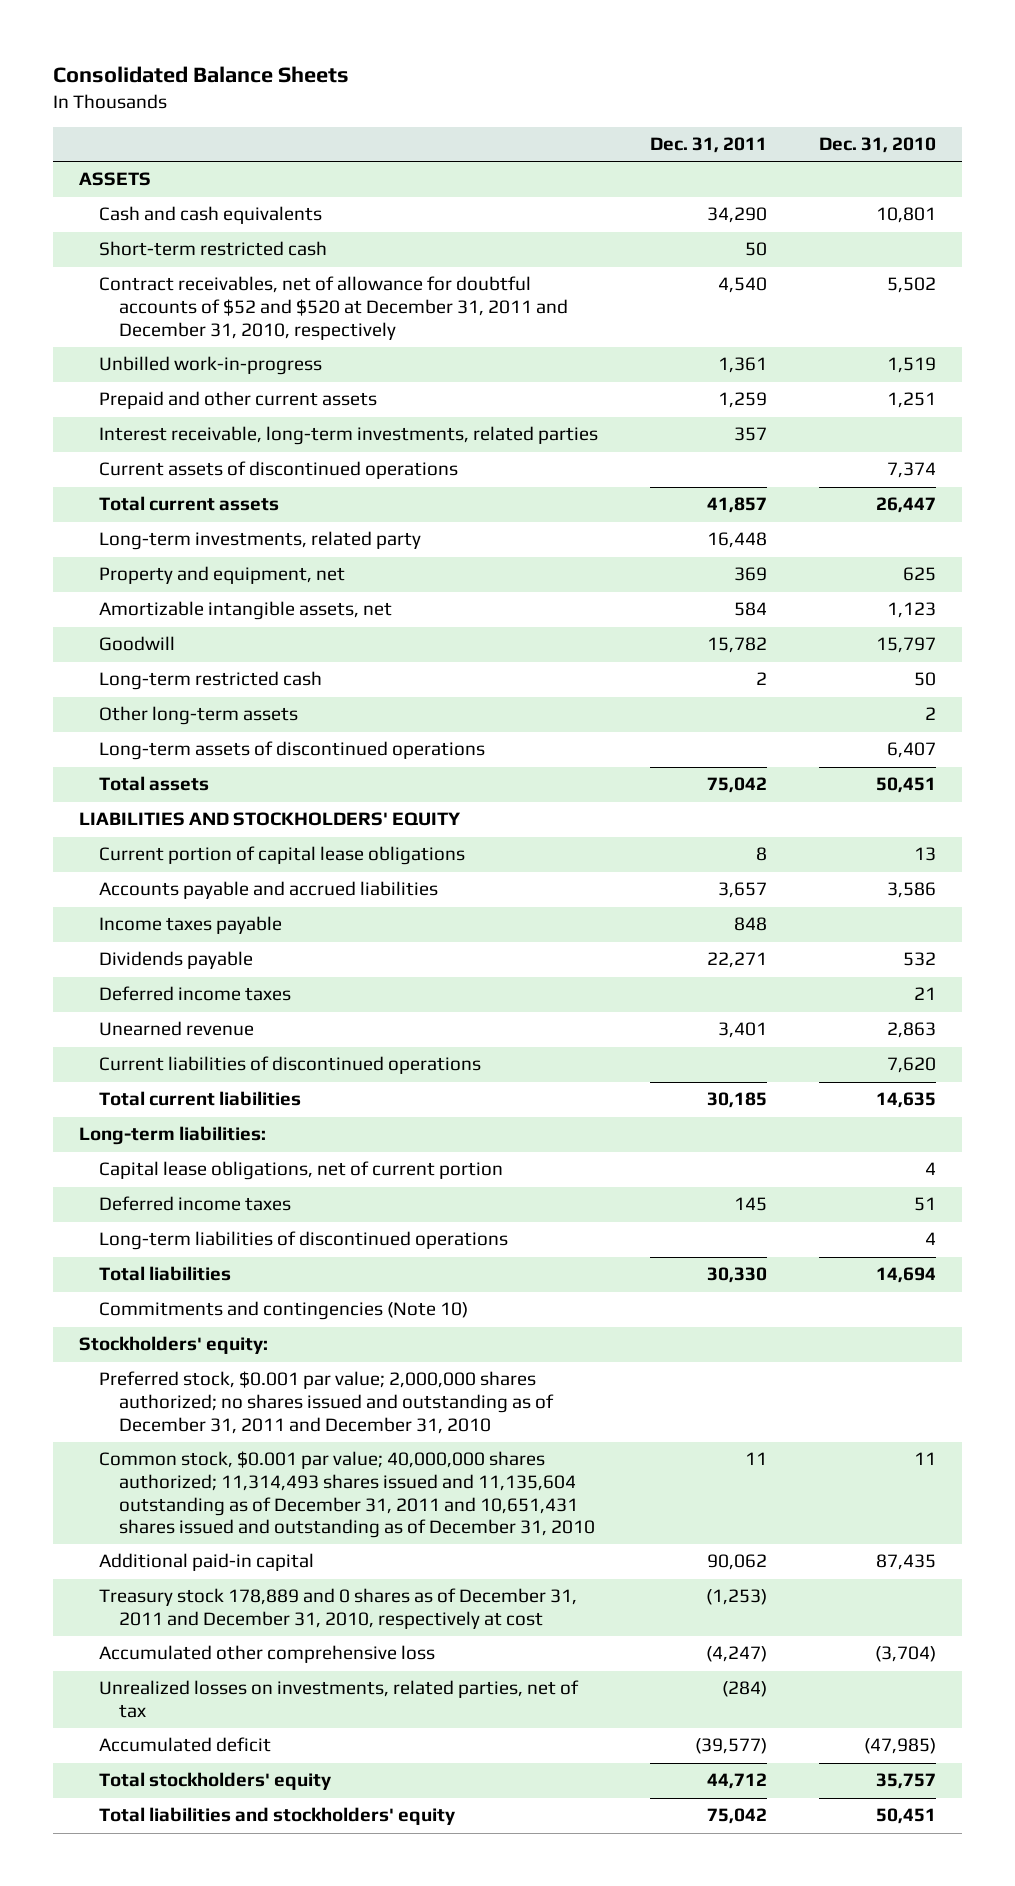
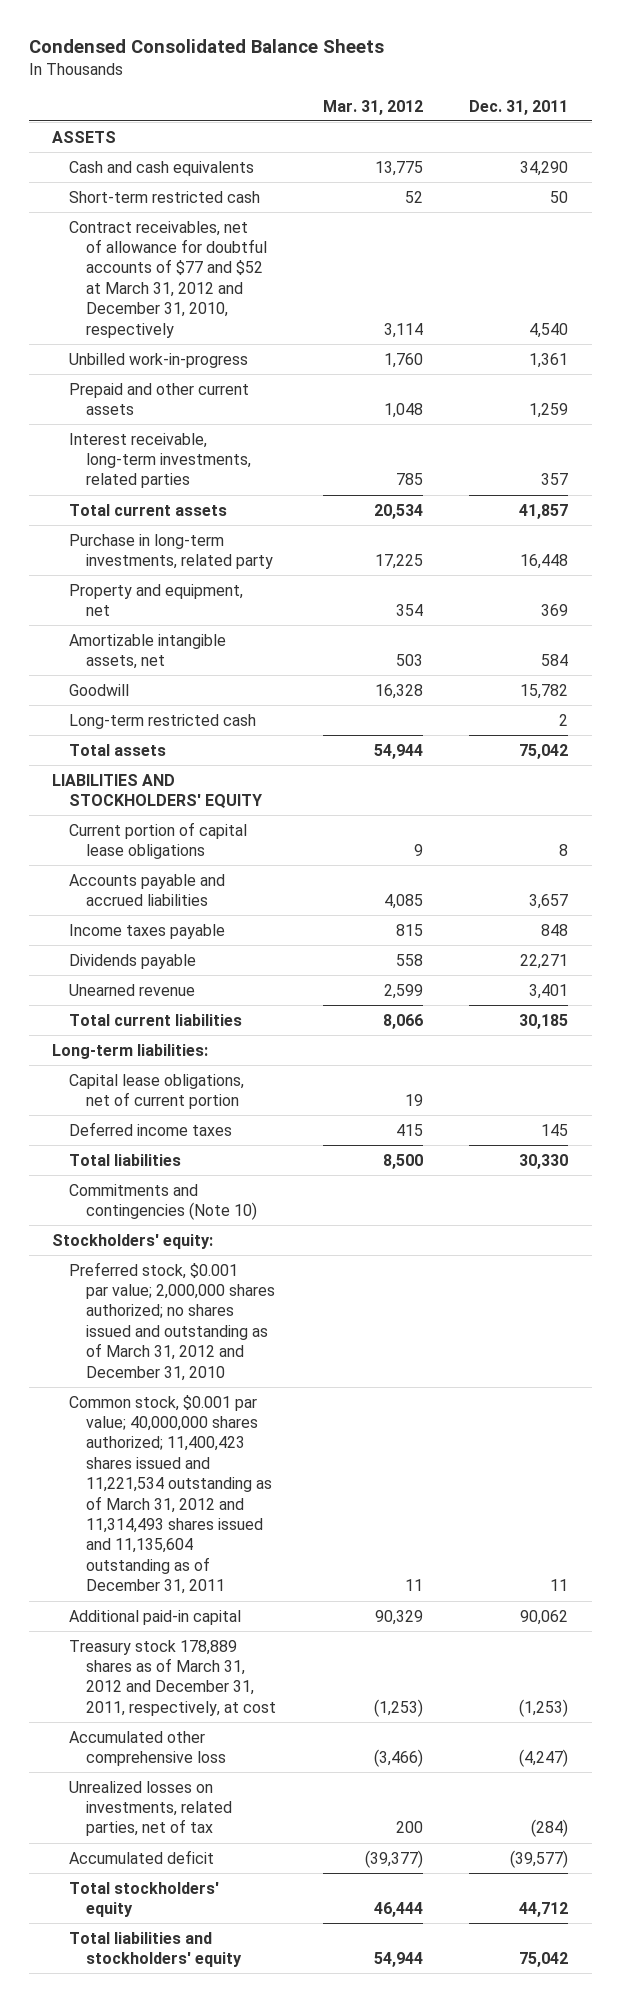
- Consolidated Balance Sheets
+ Condensed Consolidated Balance Sheets
- | Dec. 31, 2011 | Dec. 31, 2010
+ | Mar. 31, 2012 | Dec. 31, 2011
- Contract receivables, net of allowance for doubtful accounts of $52 and $520 at December 31, 2011 and December 31, 2010, respectively | 4,540 | 5,502
+ Contract receivables, net of allowance for doubtful accounts of $77 and $52 at March 31, 2012 and December 31, 2010, respectively | 3,114 | 4,540
- Current assets of discontinued operations | | 7,374
- Long-term investments, related party | 16,448 |
+ Purchase in long-term investments, related party | 17,225 | 16,448
- Other long-term assets | | 2
- Long-term assets of discontinued operations | | 6,407
- Deferred income taxes | | 21
- Current liabilities of discontinued operations | | 7,620
- Long-term liabilities of discontinued operations | | 4
- Preferred stock, $0.001 par value; 2,000,000 shares authorized; no shares issued and outstanding as of December 31, 2011 and December 31, 2010
- Common stock, $0.001 par value; 40,000,000 shares authorized; 11,314,493 shares issued and 11,135,604 outstanding as of December 31, 2011 and 10,651,431 shares issued and outstanding as of December 31, 2010 | 11 | 11
+ Preferred stock, $0.001 par value; 2,000,000 shares authorized; no shares issued and outstanding as of March 31, 2012 and December 31, 2010
+ Common stock, $0.001 par value; 40,000,000 shares authorized; 11,400,423 shares issued and 11,221,534 outstanding as of March 31, 2012 and 11,314,493 shares issued and 11,135,604 outstanding as of December 31, 2011 | 11 | 11
- Treasury stock 178,889 and 0 shares as of December 31, 2011 and December 31, 2010, respectively at cost | (1,253) |
+ Treasury stock 178,889 shares as of March 31, 2012 and December 31, 2011, respectively, at cost | (1,253) | (1,253)

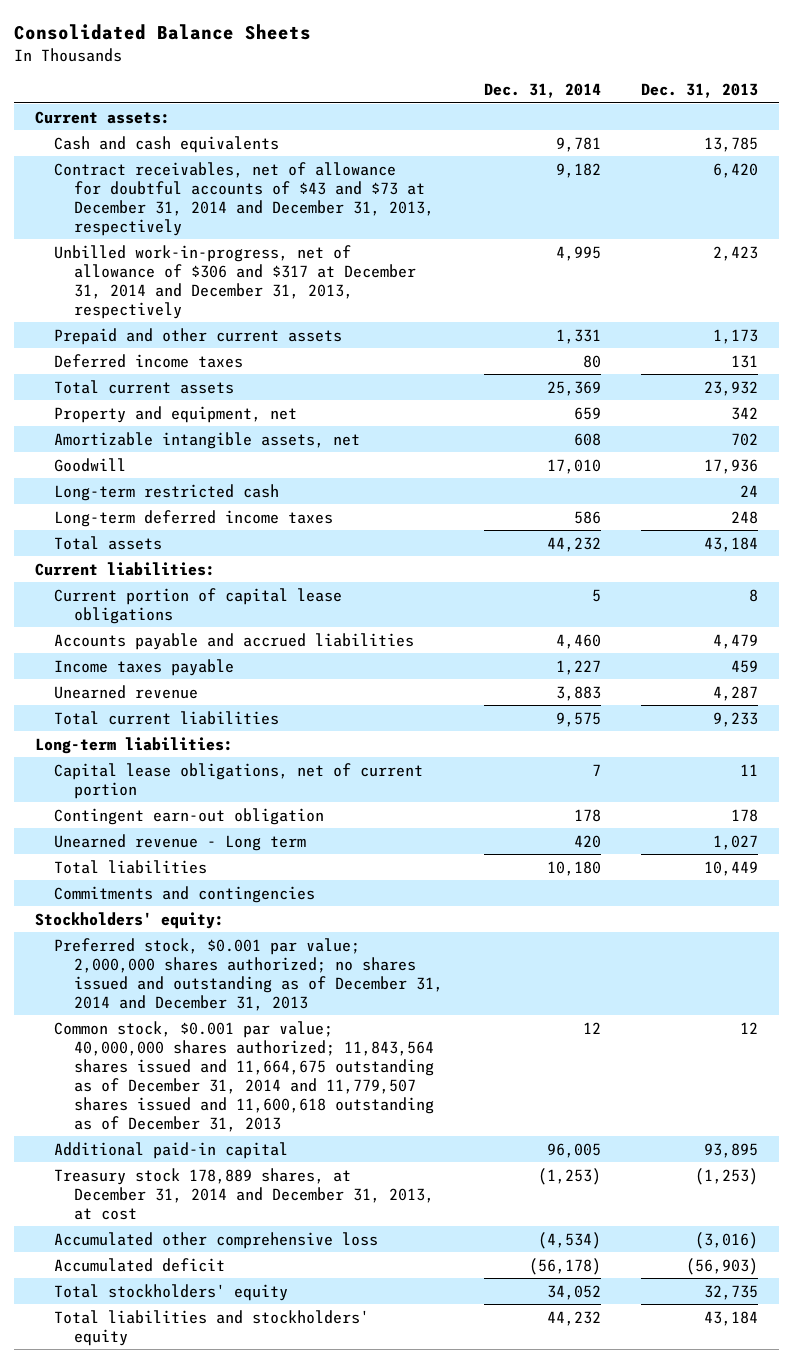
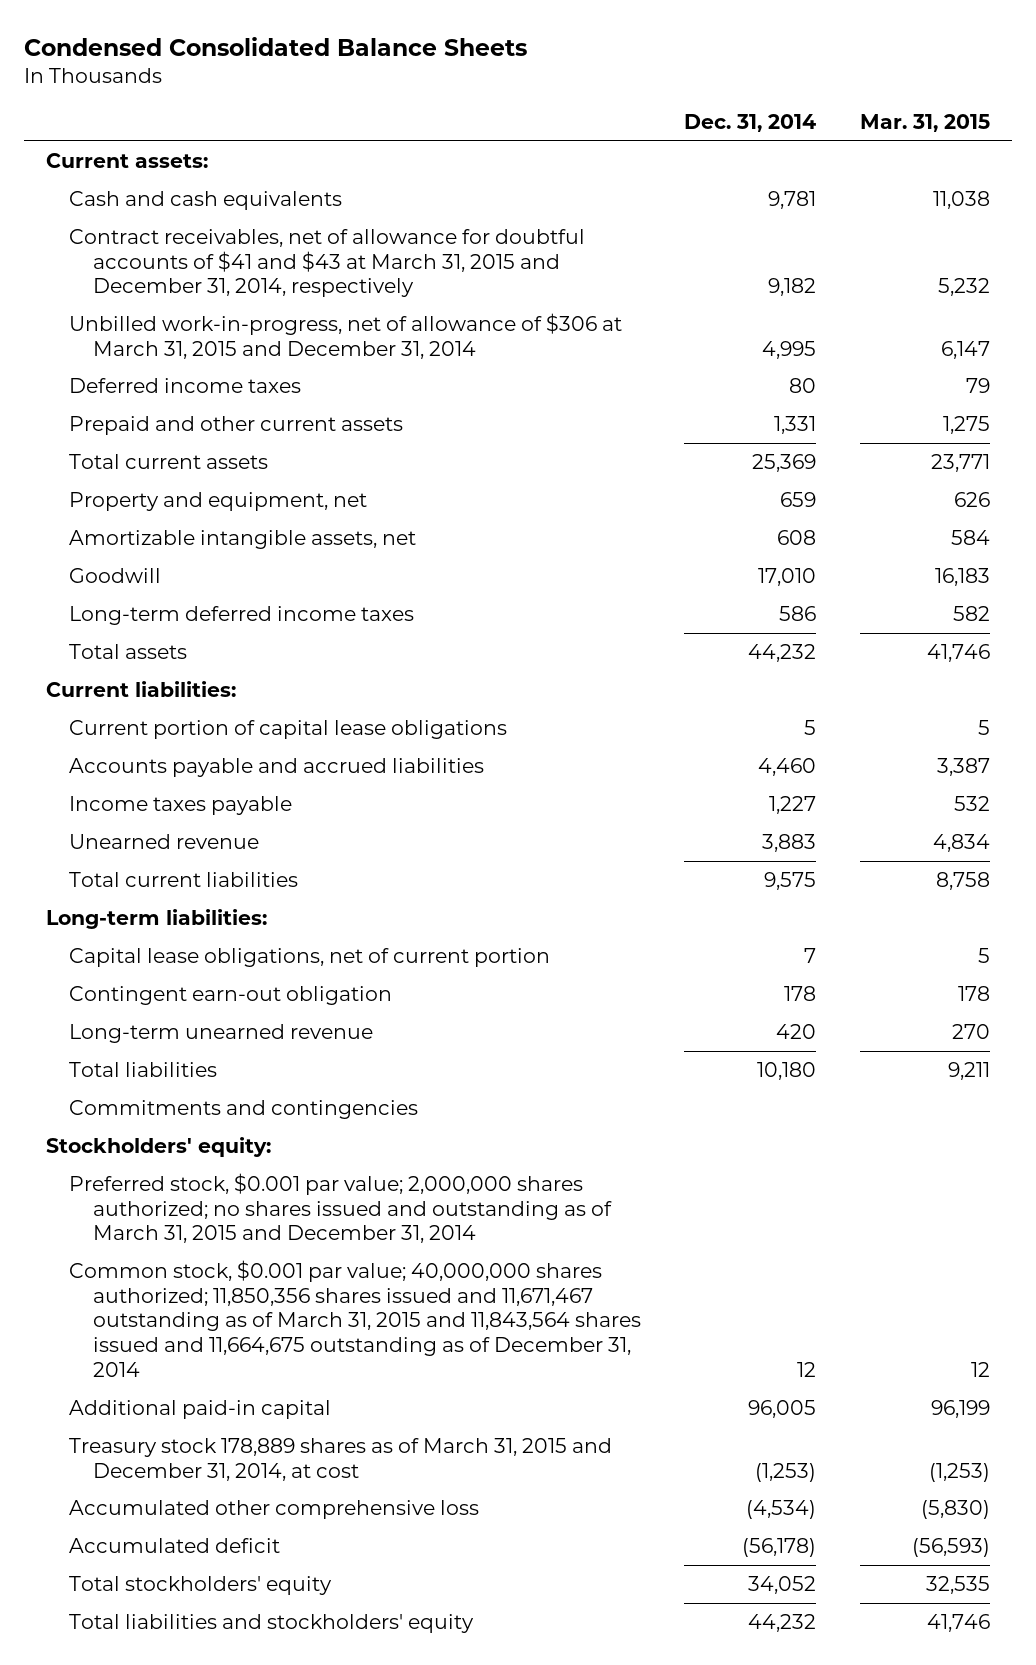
- Consolidated Balance Sheets
+ Condensed Consolidated Balance Sheets
- | Dec. 31, 2014 | Dec. 31, 2013
+ | Dec. 31, 2014 | Mar. 31, 2015
- Contract receivables, net of allowance for doubtful accounts of $43 and $73 at December 31, 2014 and December 31, 2013, respectively | 9,182 | 6,420
- Unbilled work-in-progress, net of allowance of $306 and $317 at December 31, 2014 and December 31, 2013, respectively | 4,995 | 2,423
+ Contract receivables, net of allowance for doubtful accounts of $41 and $43 at March 31, 2015 and December 31, 2014, respectively | 9,182 | 5,232
+ Unbilled work-in-progress, net of allowance of $306 at March 31, 2015 and December 31, 2014 | 4,995 | 6,147
moved down: Prepaid and other current assets | 1,331 | 1,275
- Long-term restricted cash | | 24
- Unearned revenue - Long term | 420 | 1,027
+ Long-term unearned revenue | 420 | 270
- Preferred stock, $0.001 par value; 2,000,000 shares authorized; no shares issued and outstanding as of December 31, 2014 and December 31, 2013
- Common stock, $0.001 par value; 40,000,000 shares authorized; 11,843,564 shares issued and 11,664,675 outstanding as of December 31, 2014 and 11,779,507 shares issued and 11,600,618 outstanding as of December 31, 2013 | 12 | 12
+ Preferred stock, $0.001 par value; 2,000,000 shares authorized; no shares issued and outstanding as of March 31, 2015 and December 31, 2014
+ Common stock, $0.001 par value; 40,000,000 shares authorized; 11,850,356 shares issued and 11,671,467 outstanding as of March 31, 2015 and 11,843,564 shares issued and 11,664,675 outstanding as of December 31, 2014 | 12 | 12
- Treasury stock 178,889 shares, at December 31, 2014 and December 31, 2013, at cost | (1,253) | (1,253)
+ Treasury stock 178,889 shares as of March 31, 2015 and December 31, 2014, at cost | (1,253) | (1,253)

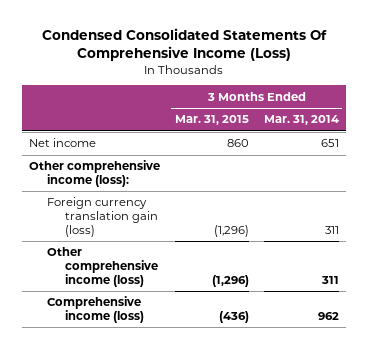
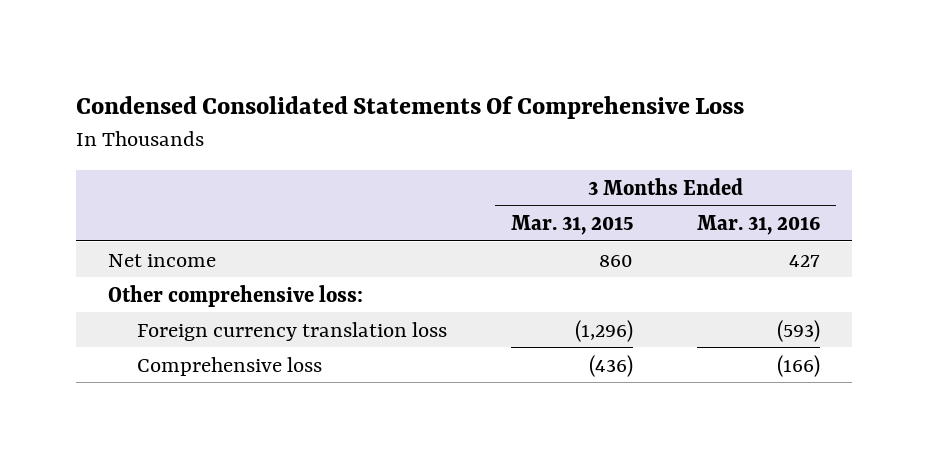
- Condensed Consolidated Statements Of Comprehensive Income (Loss)
+ Condensed Consolidated Statements Of Comprehensive Loss
- | 3 Months Ended Mar. 31, 2015 | 3 Months Ended Mar. 31, 2014
+ | 3 Months Ended Mar. 31, 2015 | 3 Months Ended Mar. 31, 2016
- Other comprehensive income (loss):
- Foreign currency translation gain (loss) | (1,296) | 311
- Other comprehensive income (loss) | (1,296) | 311
- Comprehensive income (loss) | (436) | 962
+ Other comprehensive loss:
+ Foreign currency translation loss | (1,296) | (593)
+ Comprehensive loss | (436) | (166)

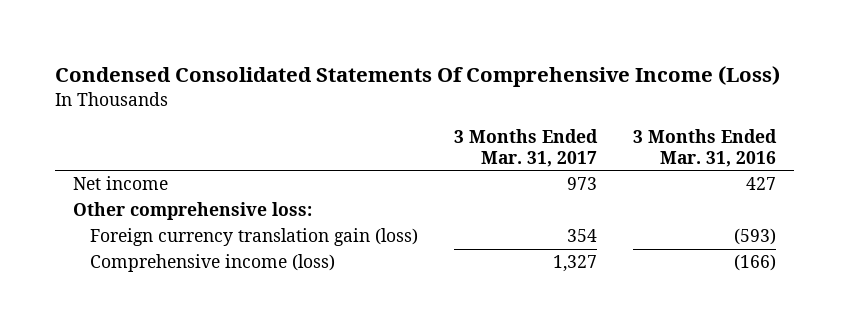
- Condensed Consolidated Statements Of Comprehensive Loss
+ Condensed Consolidated Statements Of Comprehensive Income (Loss)
- | 3 Months Ended Mar. 31, 2015 | 3 Months Ended Mar. 31, 2016
+ | 3 Months Ended Mar. 31, 2017 | 3 Months Ended Mar. 31, 2016
- Foreign currency translation loss | (1,296) | (593)
- Comprehensive loss | (436) | (166)
+ Foreign currency translation gain (loss) | 354 | (593)
+ Comprehensive income (loss) | 1,327 | (166)

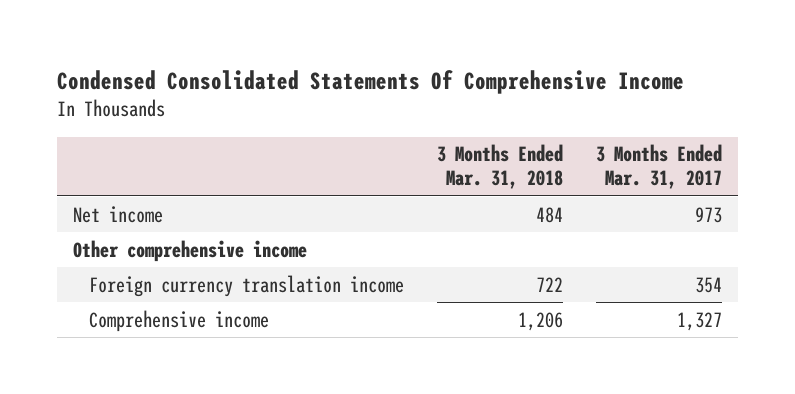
- Condensed Consolidated Statements Of Comprehensive Income (Loss)
+ Condensed Consolidated Statements Of Comprehensive Income
- | 3 Months Ended Mar. 31, 2017 | 3 Months Ended Mar. 31, 2016
+ | 3 Months Ended Mar. 31, 2018 | 3 Months Ended Mar. 31, 2017
- Other comprehensive loss:
- Foreign currency translation gain (loss) | 354 | (593)
- Comprehensive income (loss) | 1,327 | (166)
+ Other comprehensive income
+ Foreign currency translation income | 722 | 354
+ Comprehensive income | 1,206 | 1,327

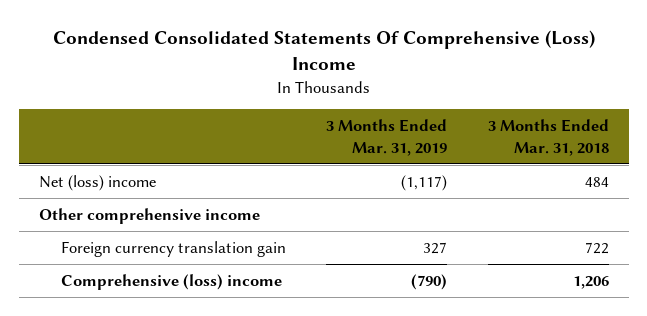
- Condensed Consolidated Statements Of Comprehensive Income
+ Condensed Consolidated Statements Of Comprehensive (Loss) Income
- | 3 Months Ended Mar. 31, 2018 | 3 Months Ended Mar. 31, 2017
+ | 3 Months Ended Mar. 31, 2019 | 3 Months Ended Mar. 31, 2018
- Net income | 484 | 973
+ Net (loss) income | (1,117) | 484
- Foreign currency translation income | 722 | 354
- Comprehensive income | 1,206 | 1,327
+ Foreign currency translation gain | 327 | 722
+ Comprehensive (loss) income | (790) | 1,206

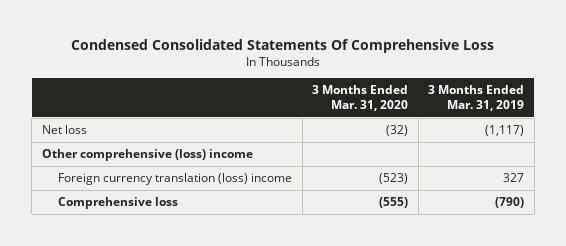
- Condensed Consolidated Statements Of Comprehensive (Loss) Income
+ Condensed Consolidated Statements Of Comprehensive Loss
- | 3 Months Ended Mar. 31, 2019 | 3 Months Ended Mar. 31, 2018
+ | 3 Months Ended Mar. 31, 2020 | 3 Months Ended Mar. 31, 2019
- Net (loss) income | (1,117) | 484
- Other comprehensive income
- Foreign currency translation gain | 327 | 722
- Comprehensive (loss) income | (790) | 1,206
+ Net loss | (32) | (1,117)
+ Other comprehensive (loss) income
+ Foreign currency translation (loss) income | (523) | 327
+ Comprehensive loss | (555) | (790)

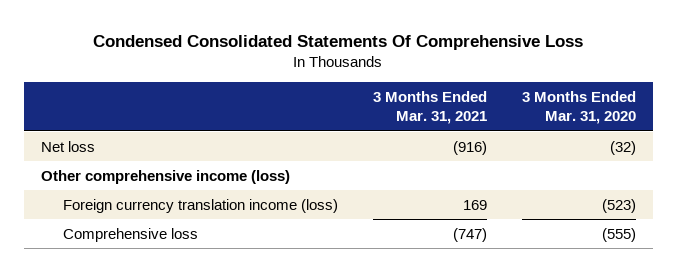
- | 3 Months Ended Mar. 31, 2020 | 3 Months Ended Mar. 31, 2019
+ | 3 Months Ended Mar. 31, 2021 | 3 Months Ended Mar. 31, 2020
- Other comprehensive (loss) income
- Foreign currency translation (loss) income | (523) | 327
+ Other comprehensive income (loss)
+ Foreign currency translation income (loss) | 169 | (523)

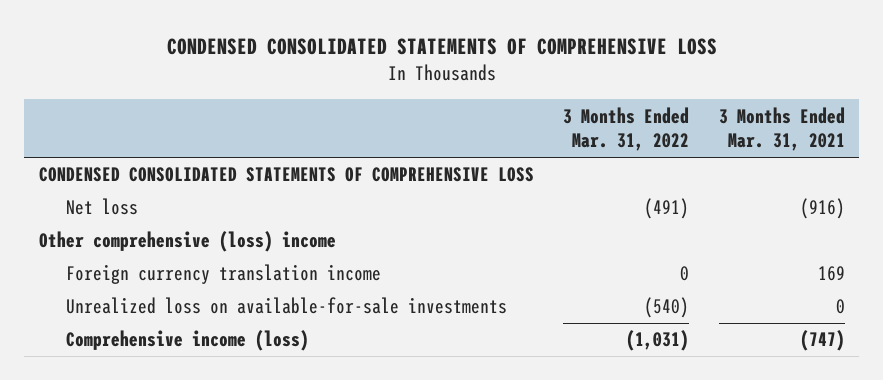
- Condensed Consolidated Statements Of Comprehensive Loss
+ CONDENSED CONSOLIDATED STATEMENTS OF COMPREHENSIVE LOSS
- | 3 Months Ended Mar. 31, 2021 | 3 Months Ended Mar. 31, 2020
+ | 3 Months Ended Mar. 31, 2022 | 3 Months Ended Mar. 31, 2021
+ CONDENSED CONSOLIDATED STATEMENTS OF COMPREHENSIVE LOSS
- Other comprehensive income (loss)
- Foreign currency translation income (loss) | 169 | (523)
- Comprehensive loss | (747) | (555)
+ Other comprehensive (loss) income
+ Foreign currency translation income | 0 | 169
+ Unrealized loss on available-for-sale investments | (540) | 0
+ Comprehensive income (loss) | (1,031) | (747)

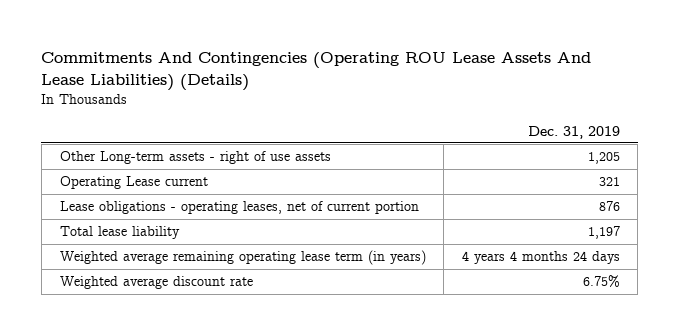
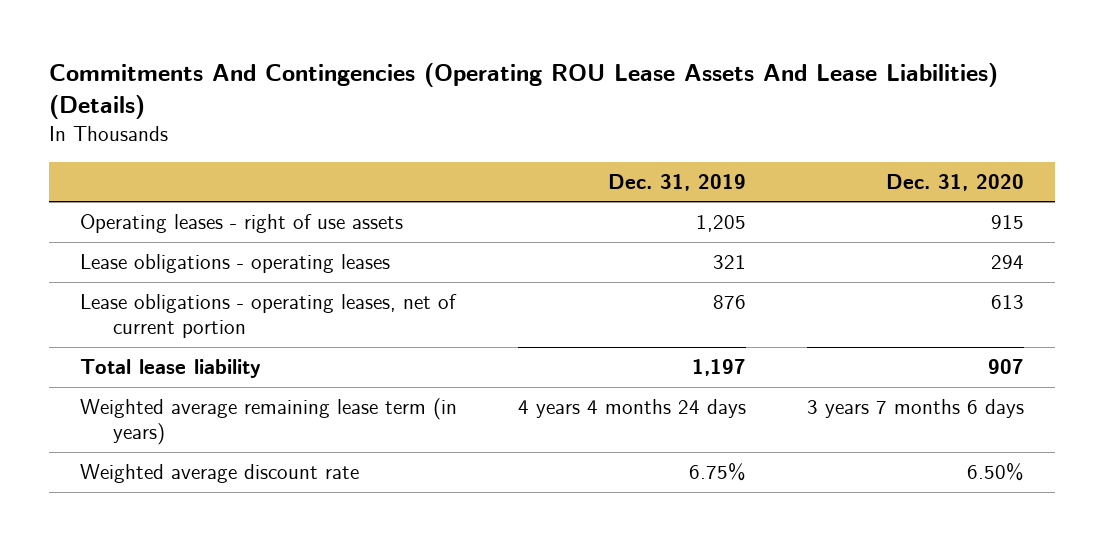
- | Dec. 31, 2019
+ | Dec. 31, 2019 | Dec. 31, 2020
- Other Long-term assets - right of use assets | 1,205
- Operating Lease current | 321
+ Operating leases - right of use assets | 1,205 | 915
+ Lease obligations - operating leases | 321 | 294
- Weighted average remaining operating lease term (in years) | 4 years 4 months 24 days
+ Weighted average remaining lease term (in years) | 4 years 4 months 24 days | 3 years 7 months 6 days

